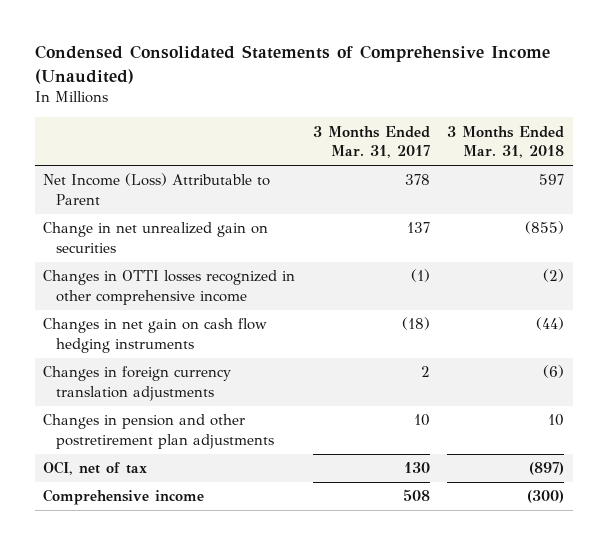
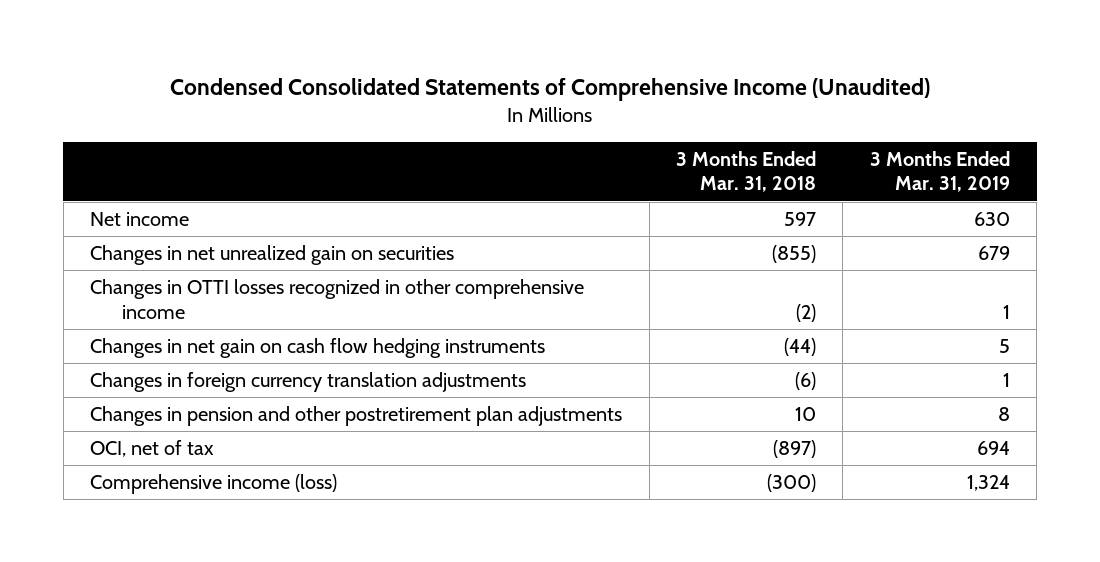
- | 3 Months Ended Mar. 31, 2017 | 3 Months Ended Mar. 31, 2018
+ | 3 Months Ended Mar. 31, 2018 | 3 Months Ended Mar. 31, 2019
- Net Income (Loss) Attributable to Parent | 378 | 597
- Change in net unrealized gain on securities | 137 | (855)
+ Net income | 597 | 630
+ Changes in net unrealized gain on securities | (855) | 679
- Comprehensive income | 508 | (300)
+ Comprehensive income (loss) | (300) | 1,324

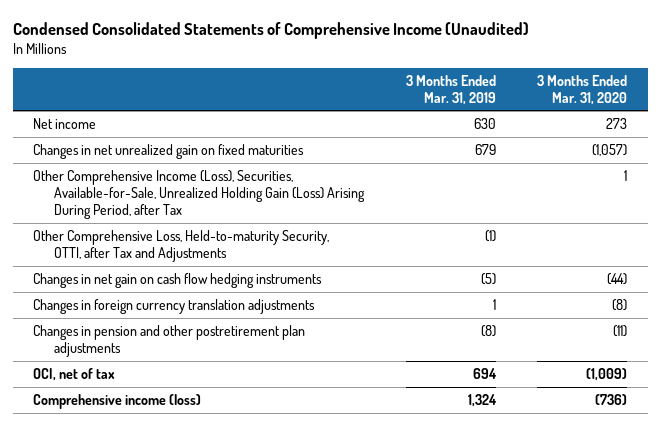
- | 3 Months Ended Mar. 31, 2018 | 3 Months Ended Mar. 31, 2019
+ | 3 Months Ended Mar. 31, 2019 | 3 Months Ended Mar. 31, 2020
- Changes in net unrealized gain on securities | (855) | 679
- Changes in OTTI losses recognized in other comprehensive income | (2) | 1
- Changes in net gain on cash flow hedging instruments | (44) | 5
+ Changes in net unrealized gain on fixed maturities | 679 | (1,057)
+ Other Comprehensive Income (Loss), Securities, Available-for-Sale, Unrealized Holding Gain (Loss) Arising During Period, after Tax | | 1
+ Other Comprehensive Loss, Held-to-maturity Security, OTTI, after Tax and Adjustments | (1) |
+ Changes in net gain on cash flow hedging instruments | (5) | (44)
- Changes in pension and other postretirement plan adjustments | 10 | 8
+ Changes in pension and other postretirement plan adjustments | (8) | (11)

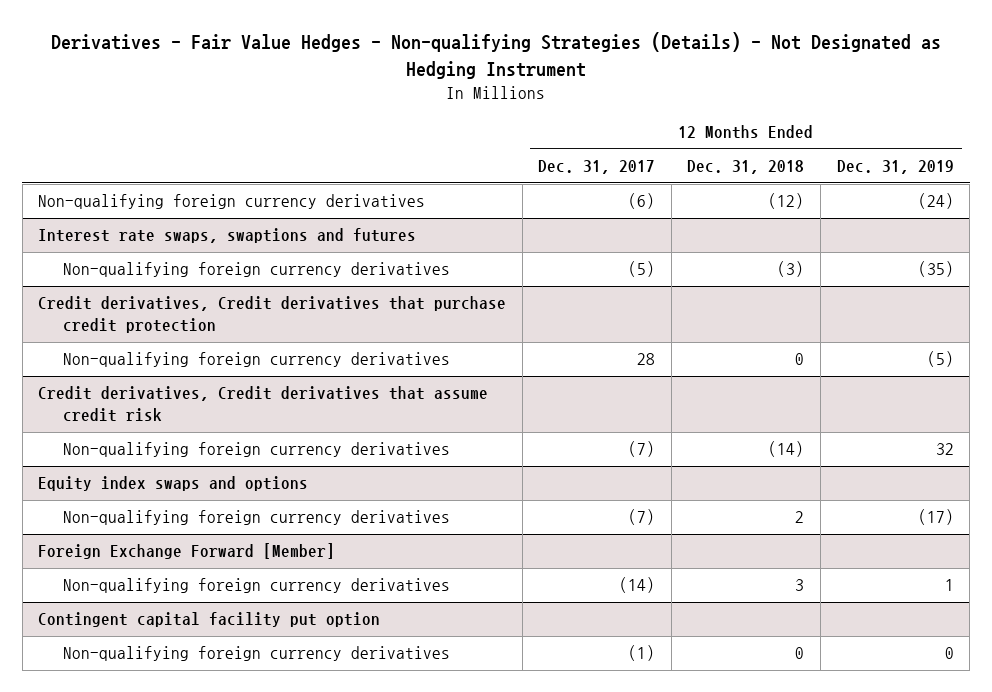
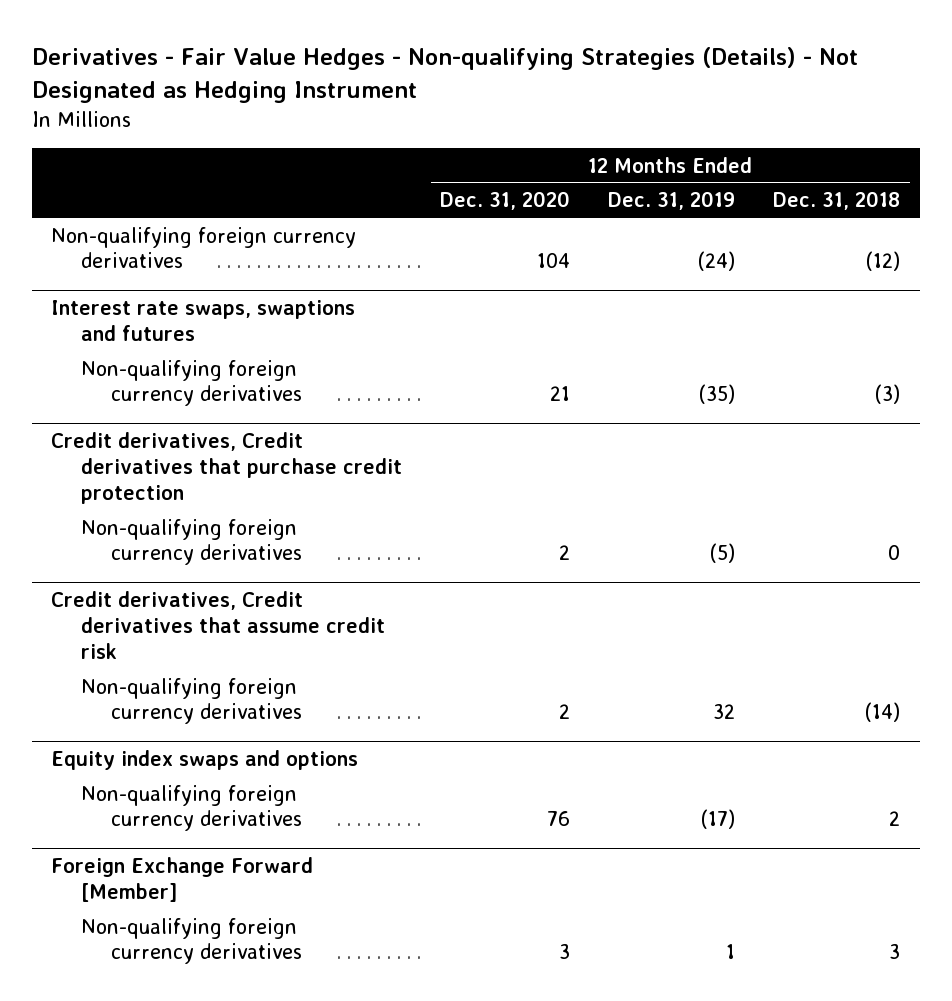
- | 12 Months Ended Dec. 31, 2017 | 12 Months Ended Dec. 31, 2018 | 12 Months Ended Dec. 31, 2019
+ | 12 Months Ended Dec. 31, 2020 | 12 Months Ended Dec. 31, 2019 | 12 Months Ended Dec. 31, 2018
- Contingent capital facility put option
- Non-qualifying foreign currency derivatives | (1) | 0 | 0

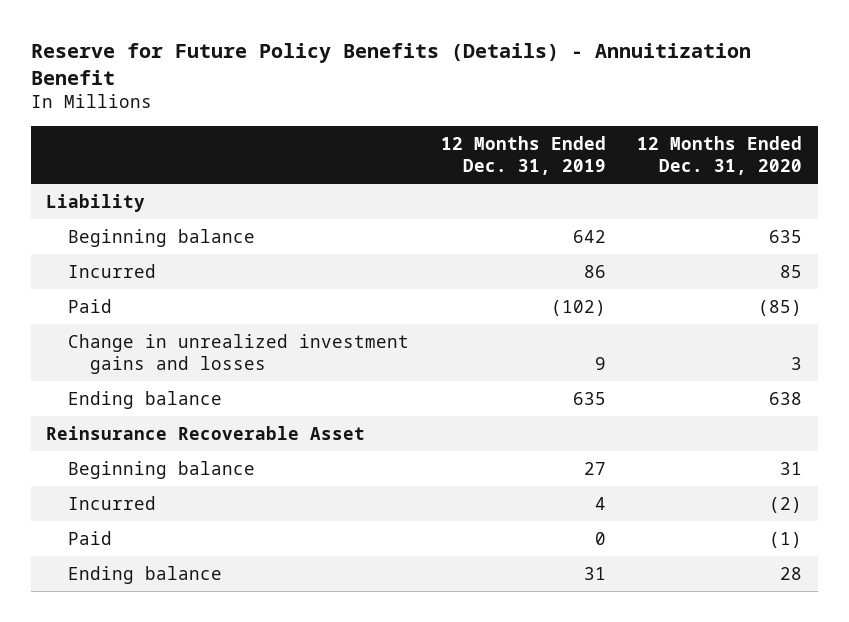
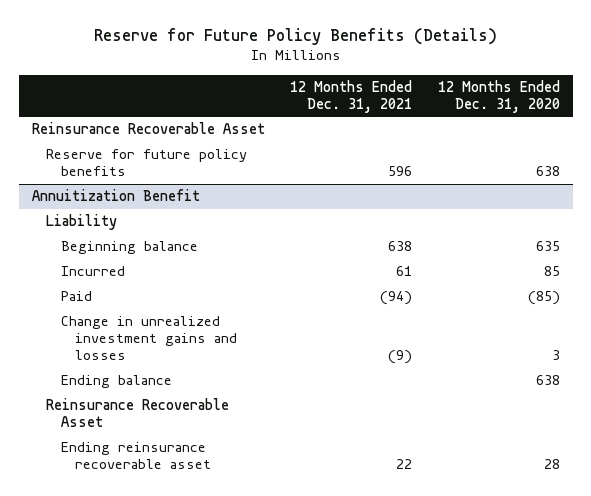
- Reserve for Future Policy Benefits (Details) - Annuitization Benefit
+ Reserve for Future Policy Benefits (Details)
- | 12 Months Ended Dec. 31, 2019 | 12 Months Ended Dec. 31, 2020
+ | 12 Months Ended Dec. 31, 2021 | 12 Months Ended Dec. 31, 2020
+ Reinsurance Recoverable Asset
+ Reserve for future policy benefits | 596 | 638
+ Annuitization Benefit
- Beginning balance | 27 | 31
- Incurred | 4 | (2)
- Paid | 0 | (1)
- Ending balance | 31 | 28
+ Ending reinsurance recoverable asset | 22 | 28

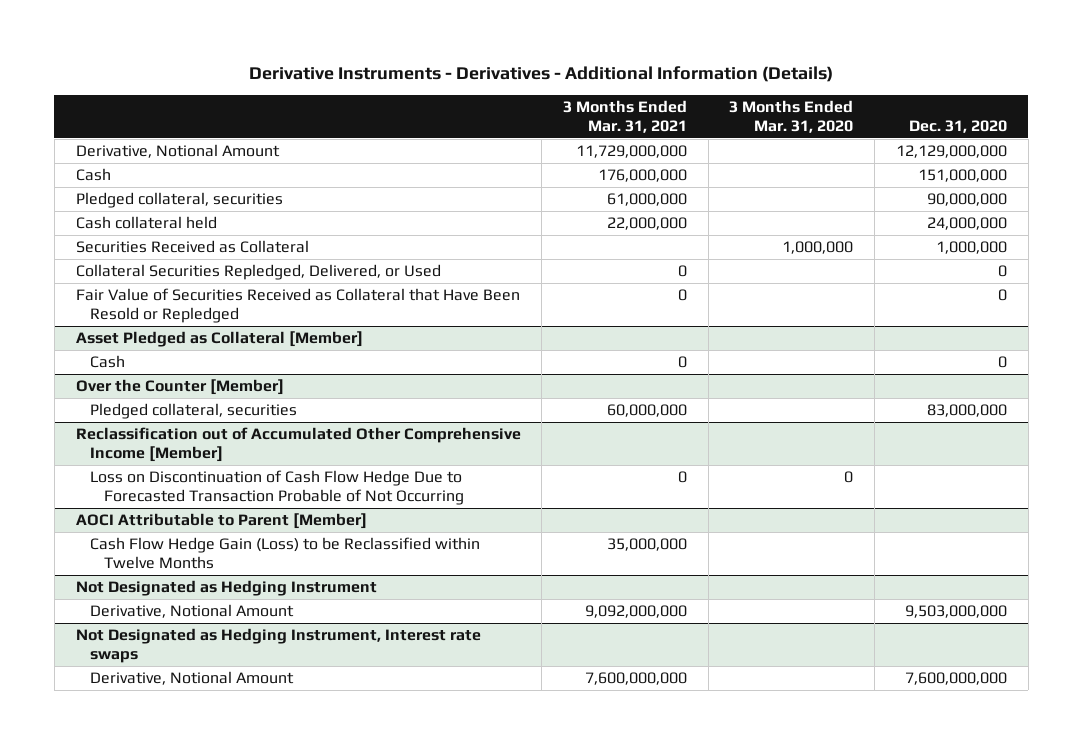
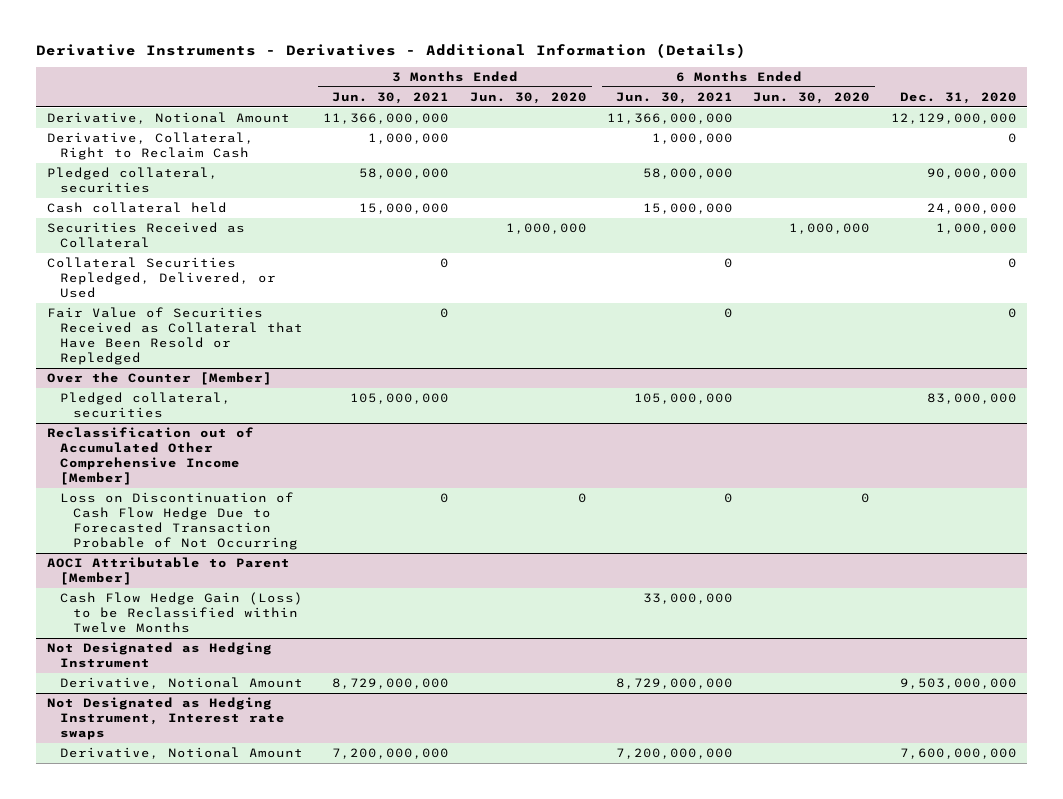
- | 3 Months Ended Mar. 31, 2021 | 3 Months Ended Mar. 31, 2020 | Dec. 31, 2020
+ | 3 Months Ended Jun. 30, 2021 | 3 Months Ended Jun. 30, 2020 | 6 Months Ended Jun. 30, 2021 | 6 Months Ended Jun. 30, 2020 | Dec. 31, 2020
- Cash | 176,000,000 | | 151,000,000
+ Derivative, Collateral, Right to Reclaim Cash | 1,000,000 | | 1,000,000 | | 0
- Asset Pledged as Collateral [Member]
- Cash | 0 | | 0

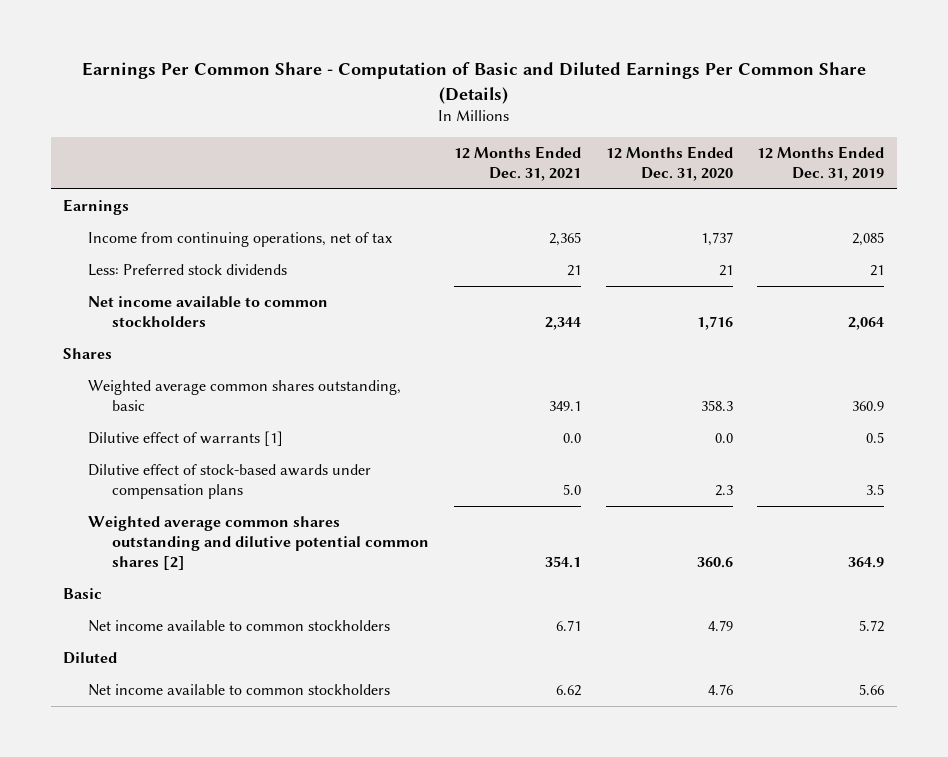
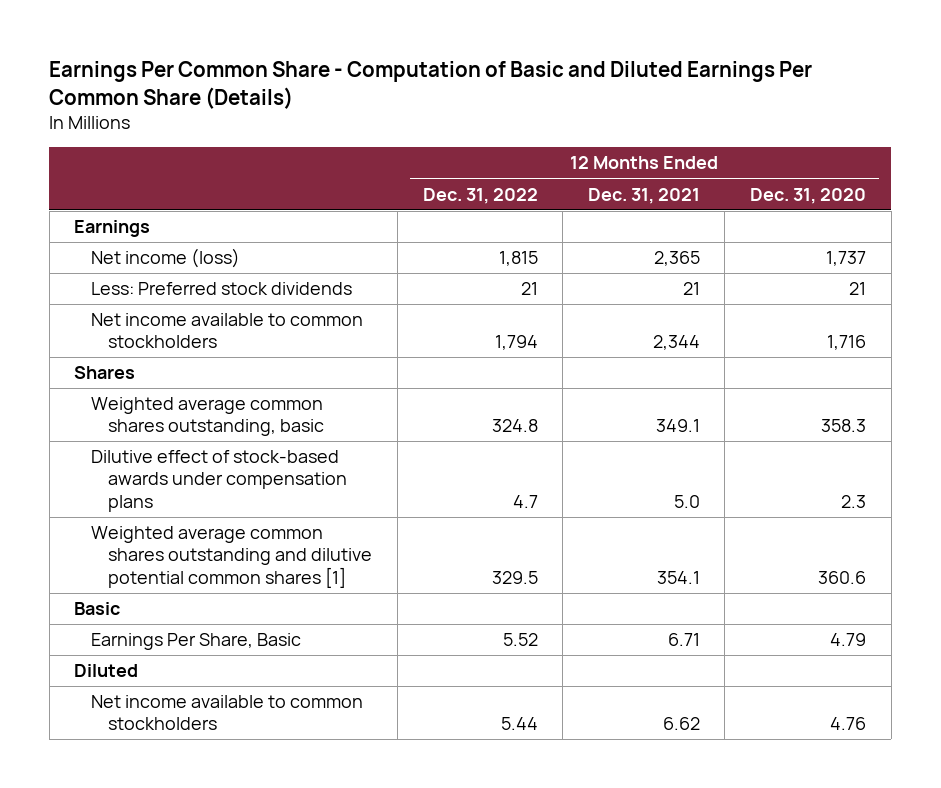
- | 12 Months Ended Dec. 31, 2021 | 12 Months Ended Dec. 31, 2020 | 12 Months Ended Dec. 31, 2019
+ | 12 Months Ended Dec. 31, 2022 | 12 Months Ended Dec. 31, 2021 | 12 Months Ended Dec. 31, 2020
- Income from continuing operations, net of tax | 2,365 | 1,737 | 2,085
+ Net income (loss) | 1,815 | 2,365 | 1,737
- Dilutive effect of warrants [1] | 0.0 | 0.0 | 0.5
- Weighted average common shares outstanding and dilutive potential common shares [2] | 354.1 | 360.6 | 364.9
+ Weighted average common shares outstanding and dilutive potential common shares [1] | 329.5 | 354.1 | 360.6
- Net income available to common stockholders | 6.71 | 4.79 | 5.72
+ Earnings Per Share, Basic | 5.52 | 6.71 | 4.79

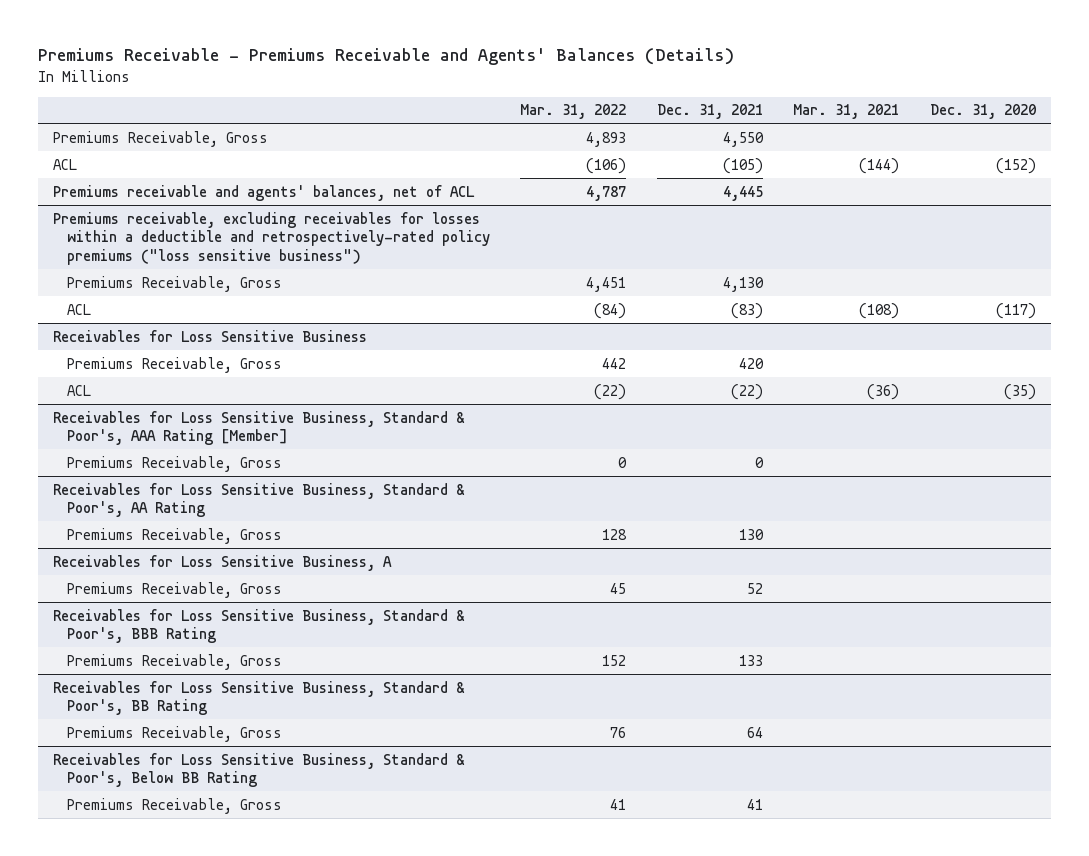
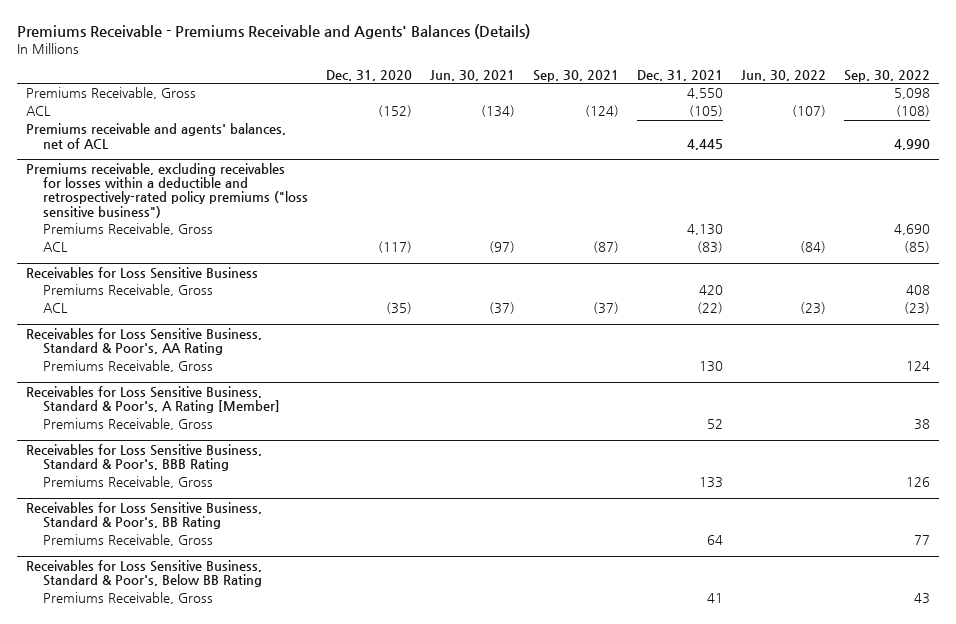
- | Mar. 31, 2022 | Dec. 31, 2021 | Mar. 31, 2021 | Dec. 31, 2020
+ | Dec. 31, 2020 | Jun. 30, 2021 | Sep. 30, 2021 | Dec. 31, 2021 | Jun. 30, 2022 | Sep. 30, 2022
- Receivables for Loss Sensitive Business, Standard & Poor's, AAA Rating [Member]
- Premiums Receivable, Gross | 0 | 0 | |
- Receivables for Loss Sensitive Business, A
+ Receivables for Loss Sensitive Business, Standard & Poor's, A Rating [Member]

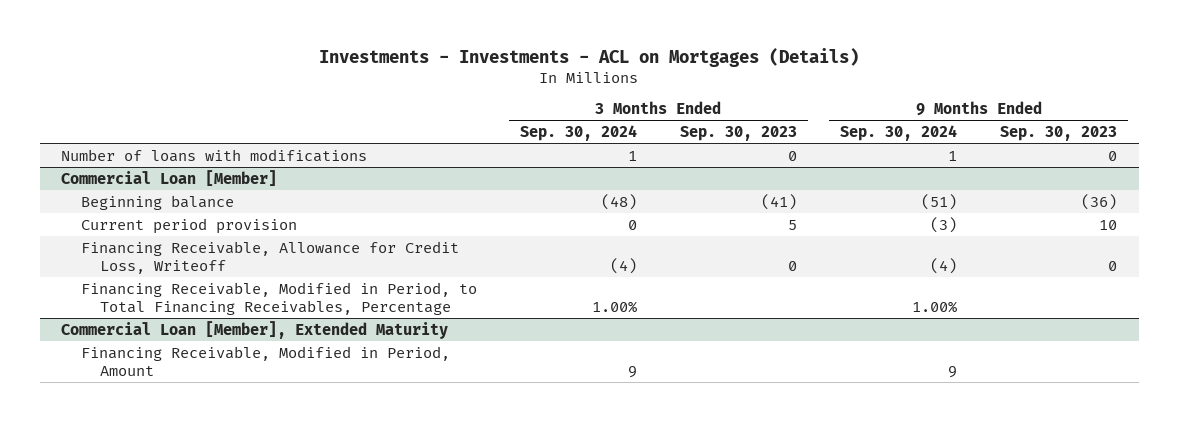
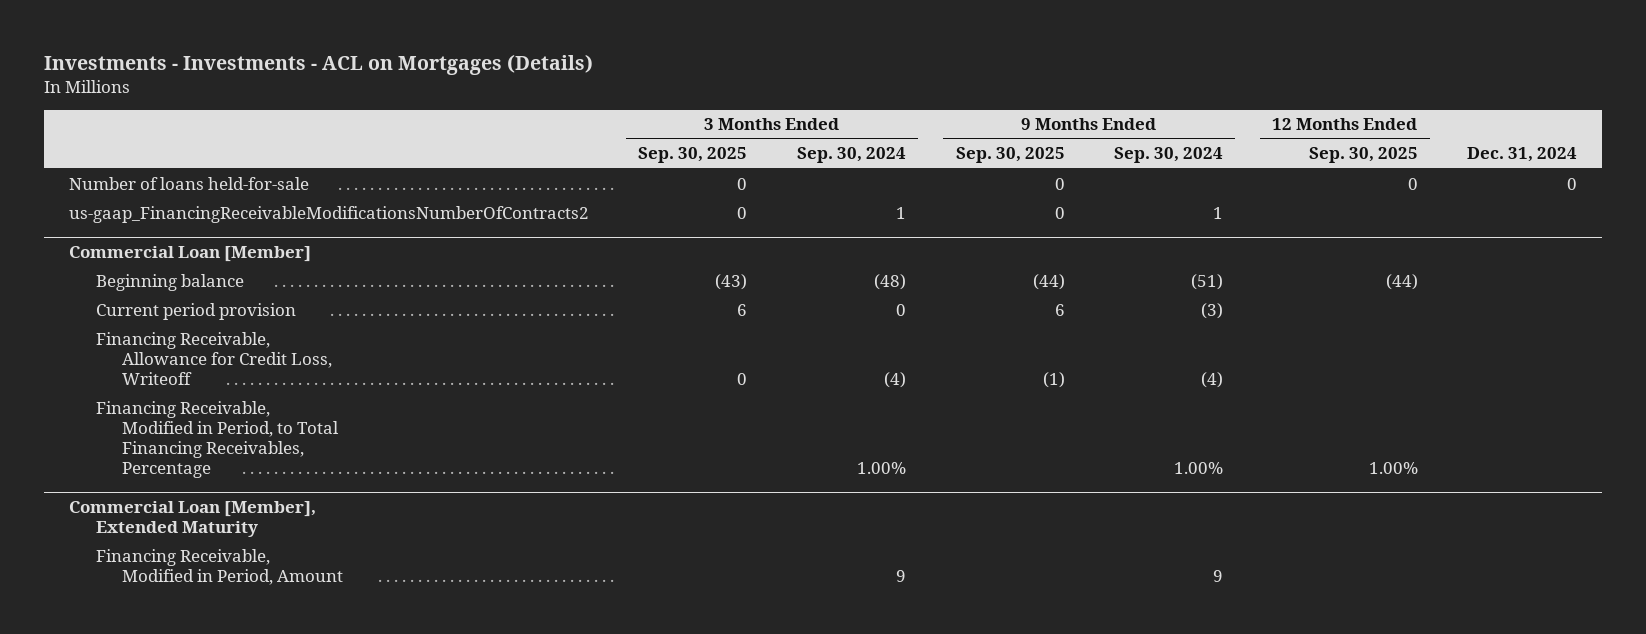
- | 3 Months Ended Sep. 30, 2024 | 3 Months Ended Sep. 30, 2023 | 9 Months Ended Sep. 30, 2024 | 9 Months Ended Sep. 30, 2023
+ | 3 Months Ended Sep. 30, 2025 | 3 Months Ended Sep. 30, 2024 | 9 Months Ended Sep. 30, 2025 | 9 Months Ended Sep. 30, 2024 | 12 Months Ended Sep. 30, 2025 | Dec. 31, 2024
- Number of loans with modifications | 1 | 0 | 1 | 0
+ Number of loans held-for-sale | 0 | | 0 | | 0 | 0
+ us-gaap_FinancingReceivableModificationsNumberOfContracts2 | 0 | 1 | 0 | 1 | |

